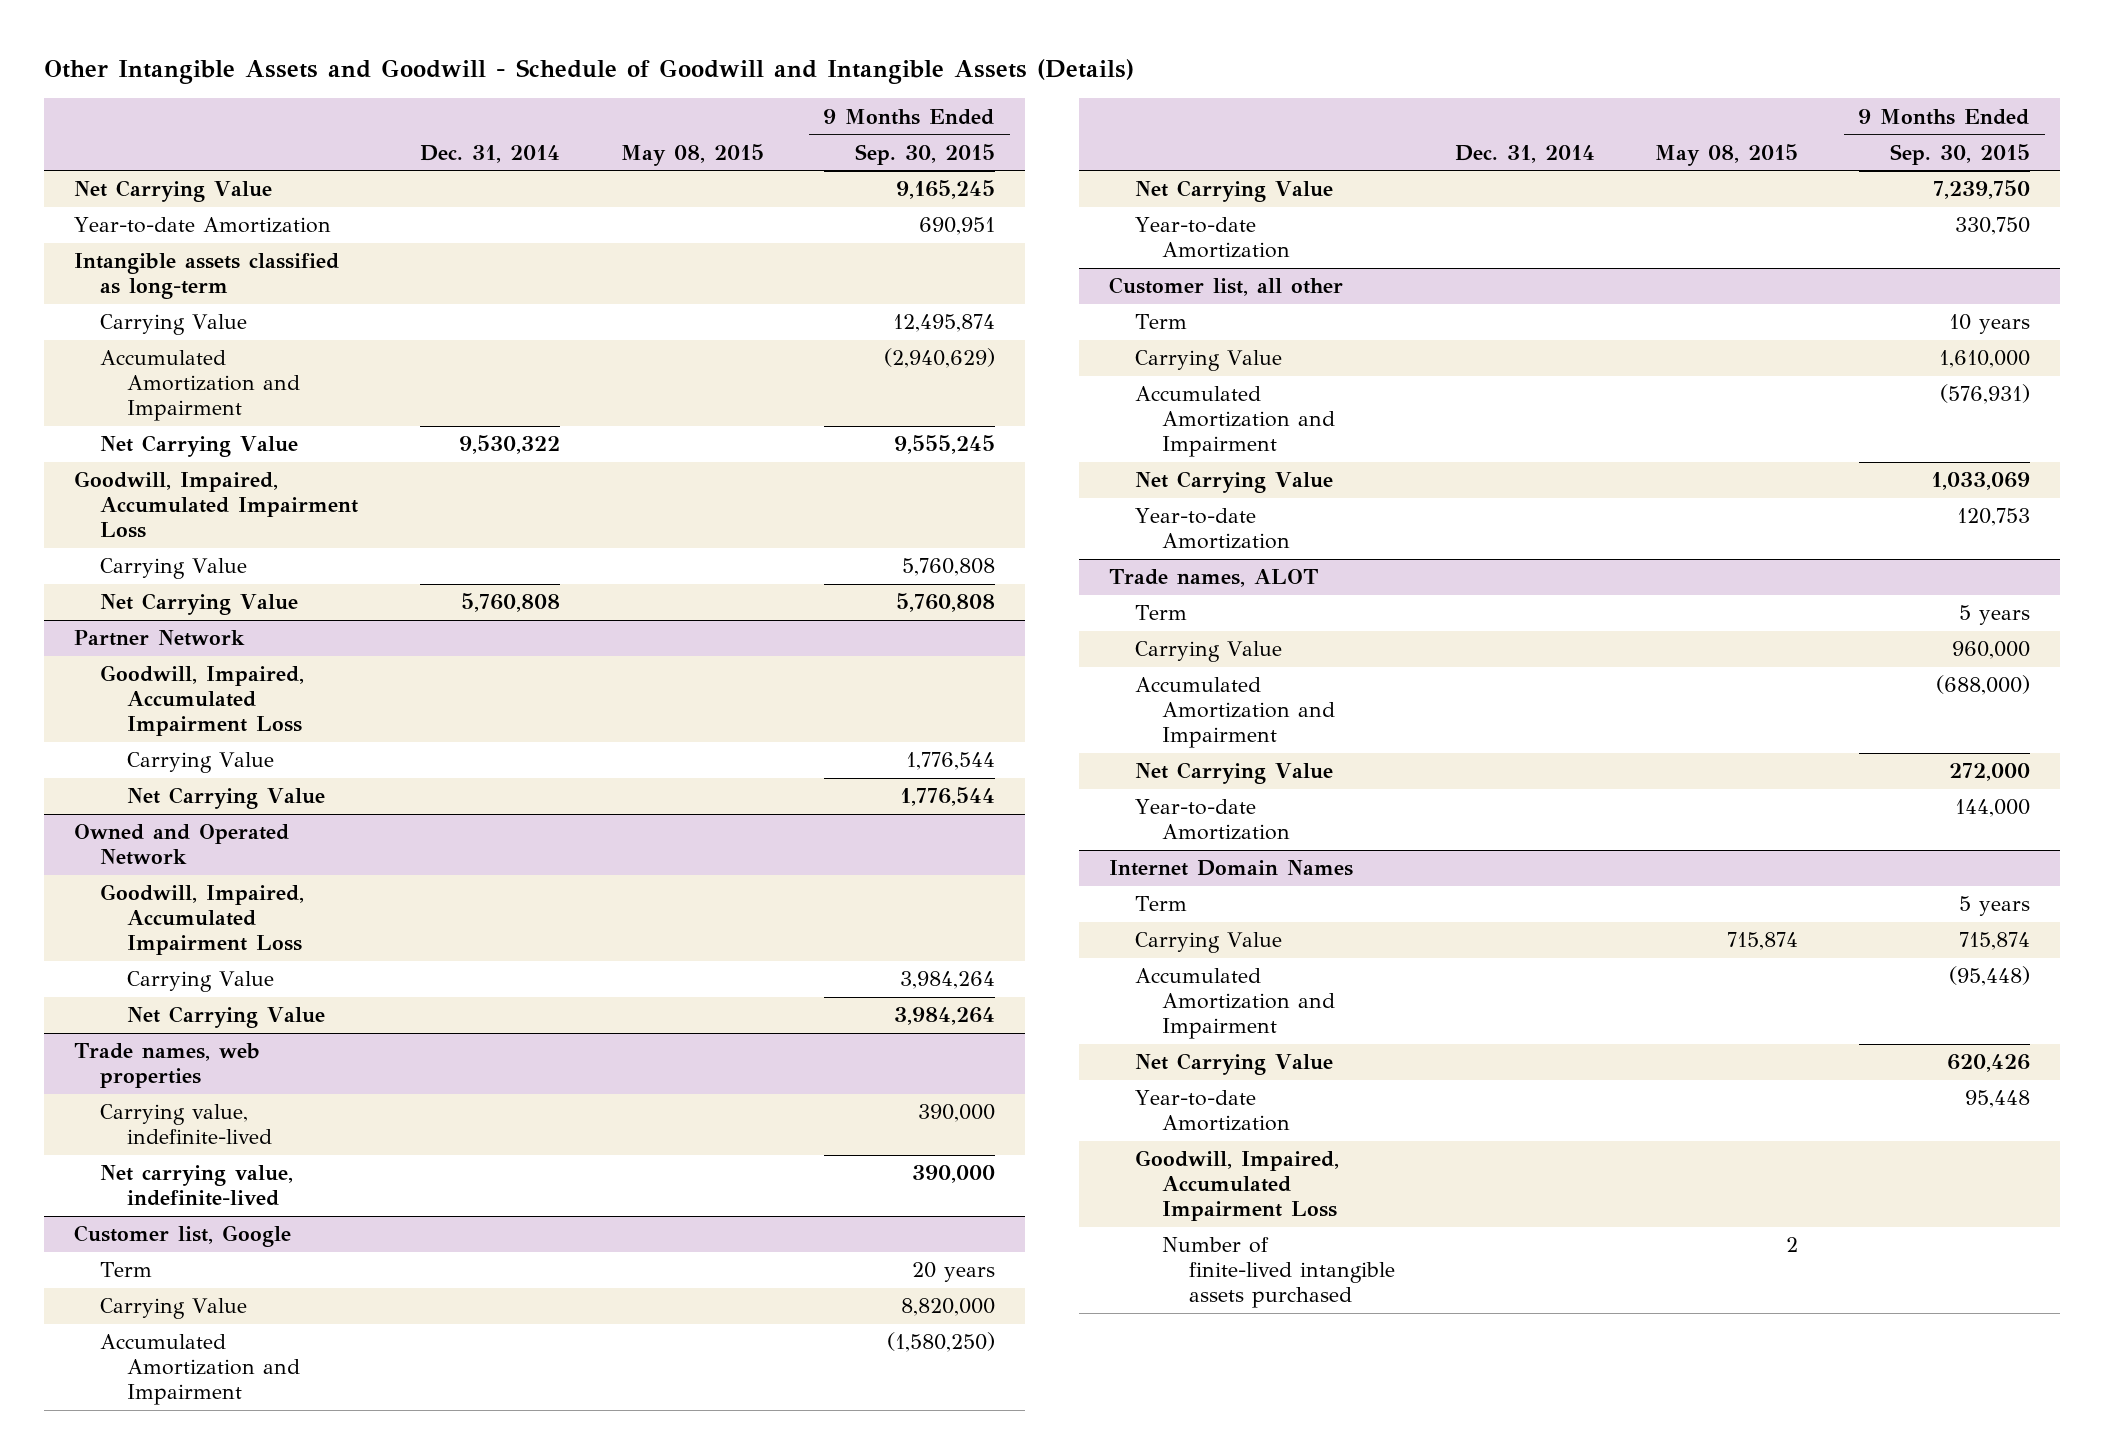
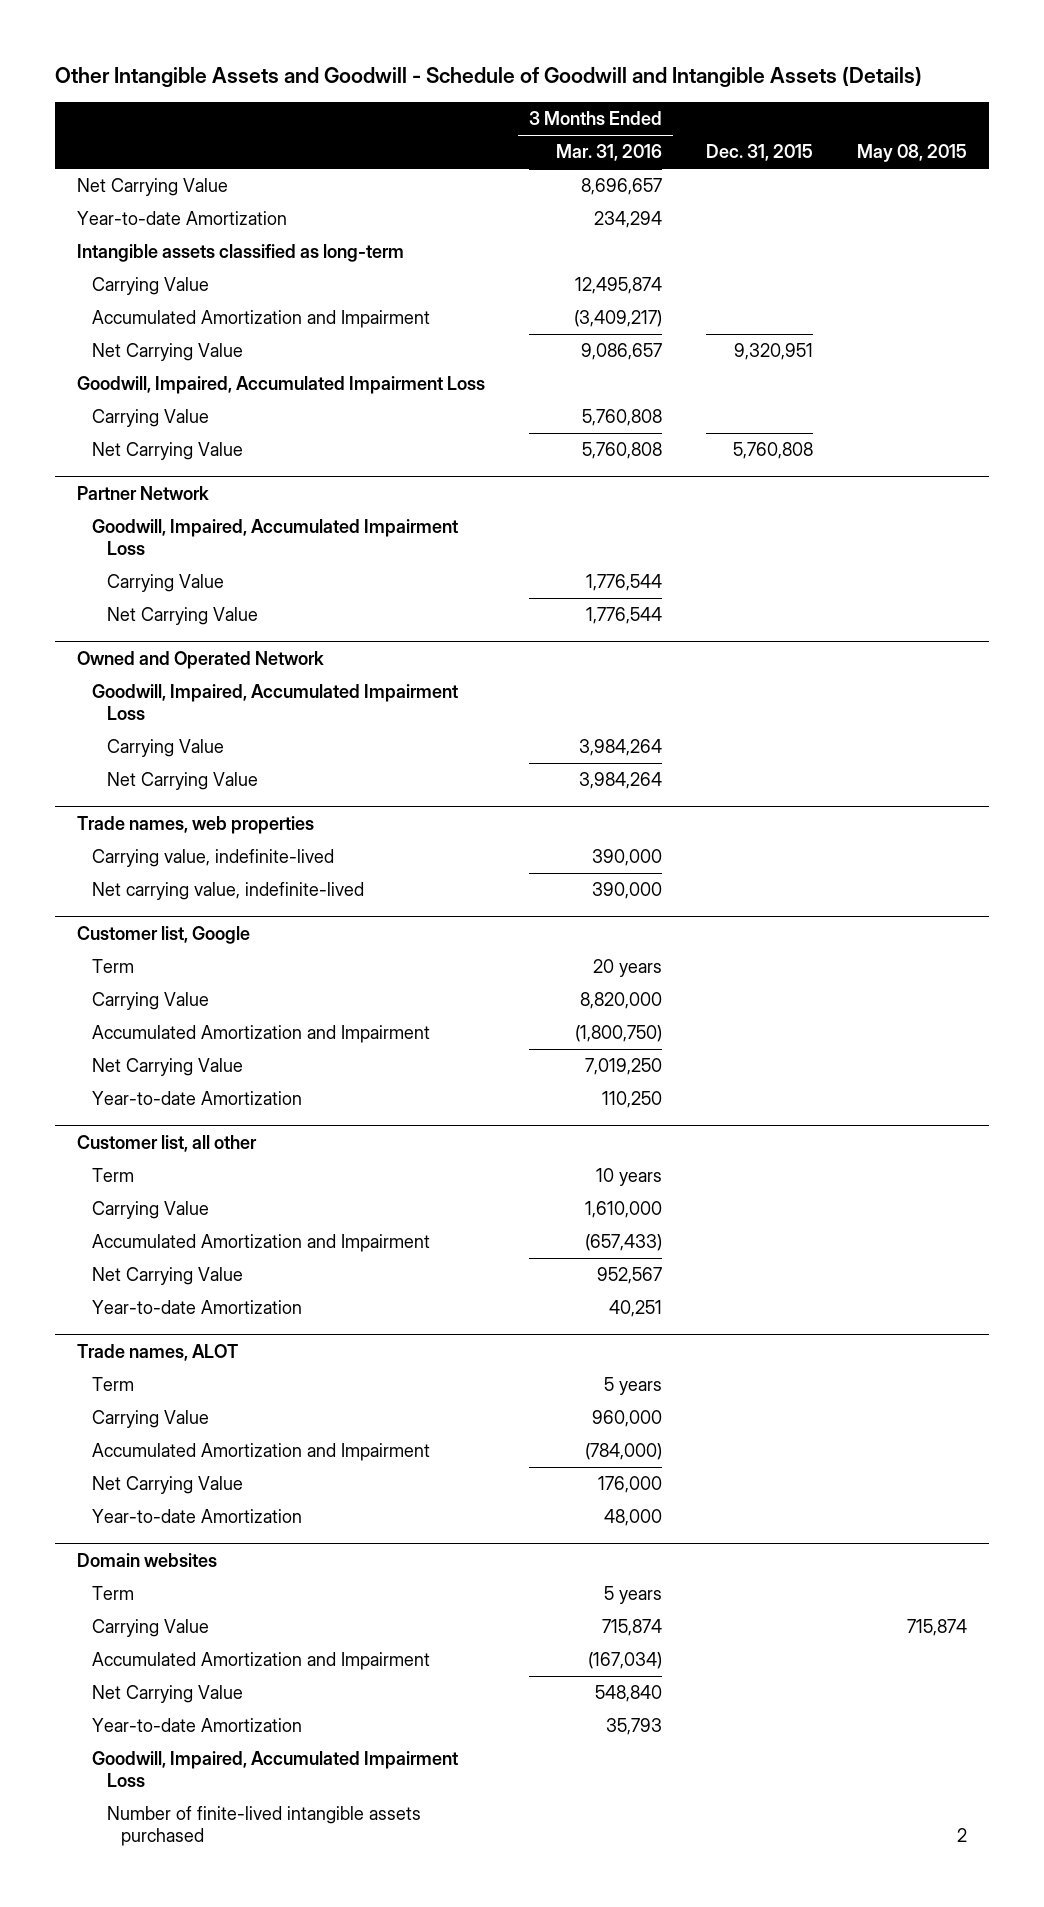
- | Dec. 31, 2014 | May 08, 2015 | 9 Months Ended Sep. 30, 2015
+ | 3 Months Ended Mar. 31, 2016 | Dec. 31, 2015 | May 08, 2015
- Internet Domain Names
+ Domain websites

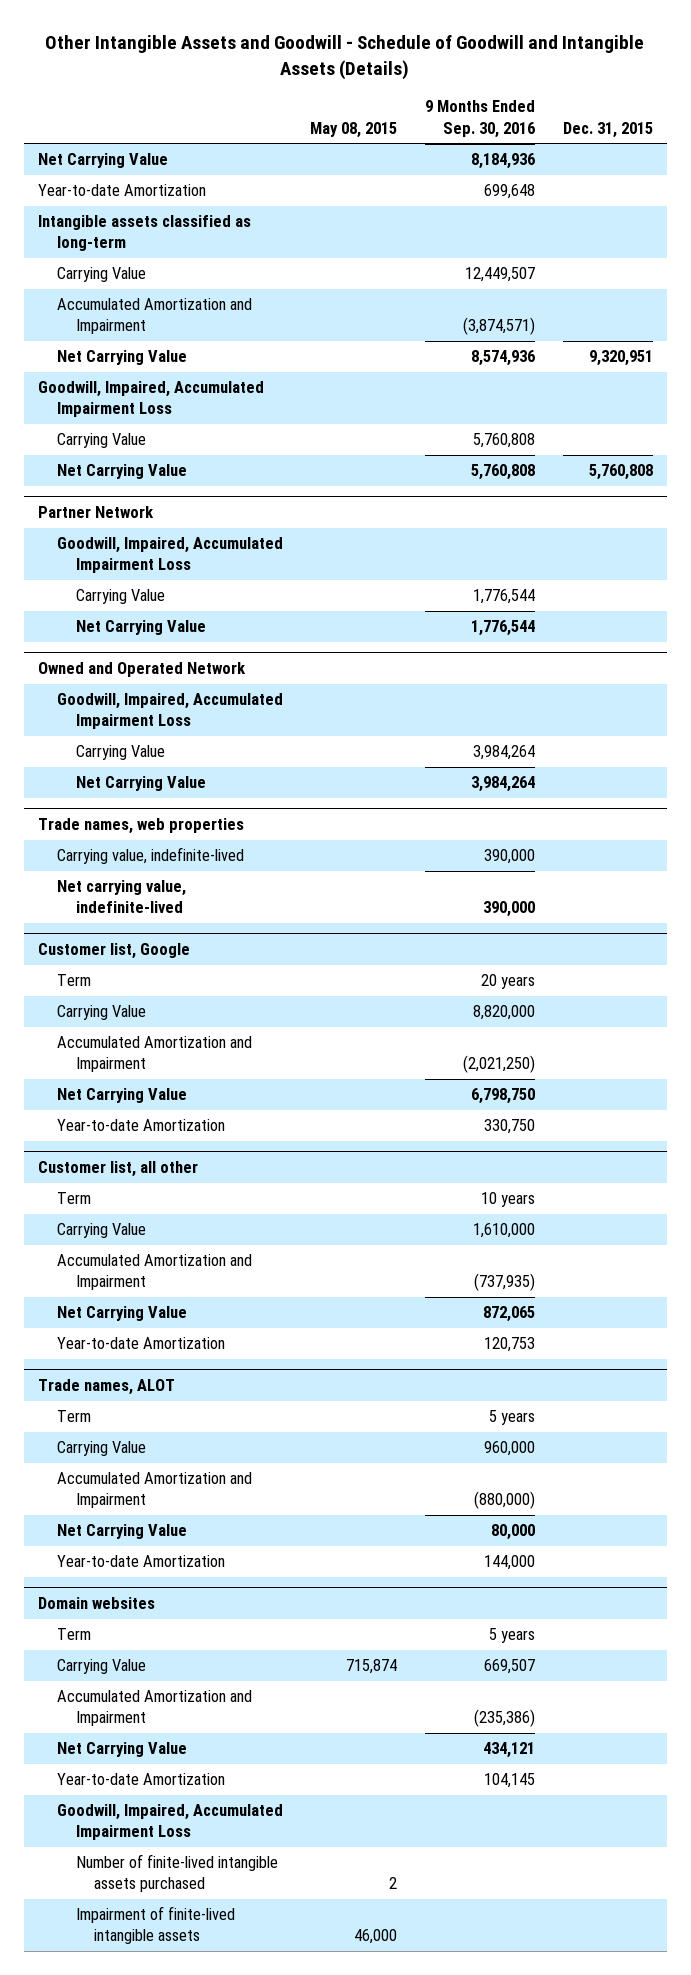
- | 3 Months Ended Mar. 31, 2016 | Dec. 31, 2015 | May 08, 2015
+ | May 08, 2015 | 9 Months Ended Sep. 30, 2016 | Dec. 31, 2015
@ Domain websites
+ Impairment of finite-lived intangible assets | 46,000 | |

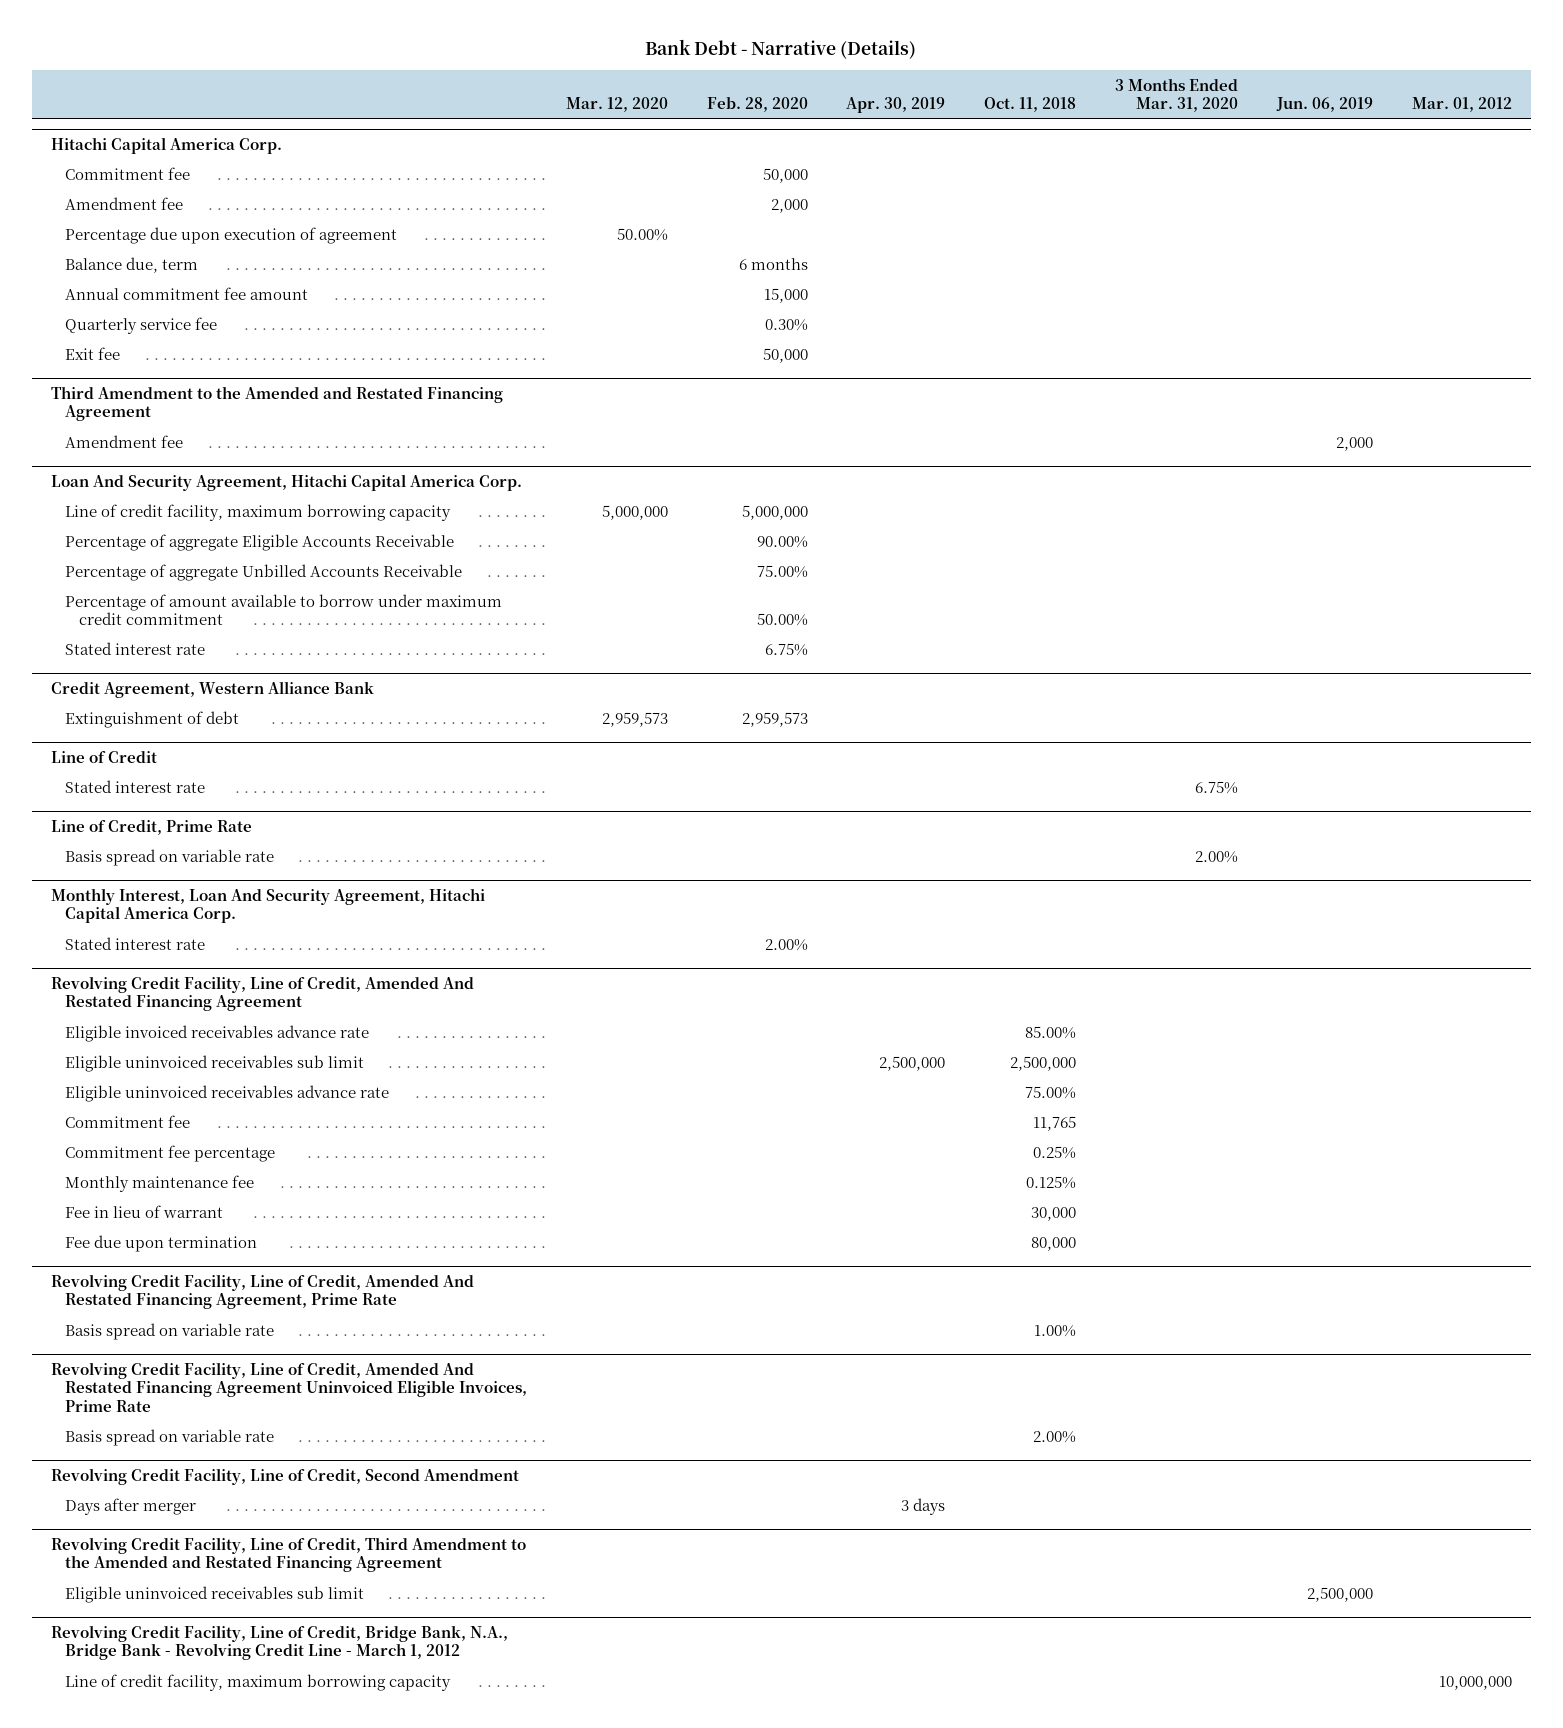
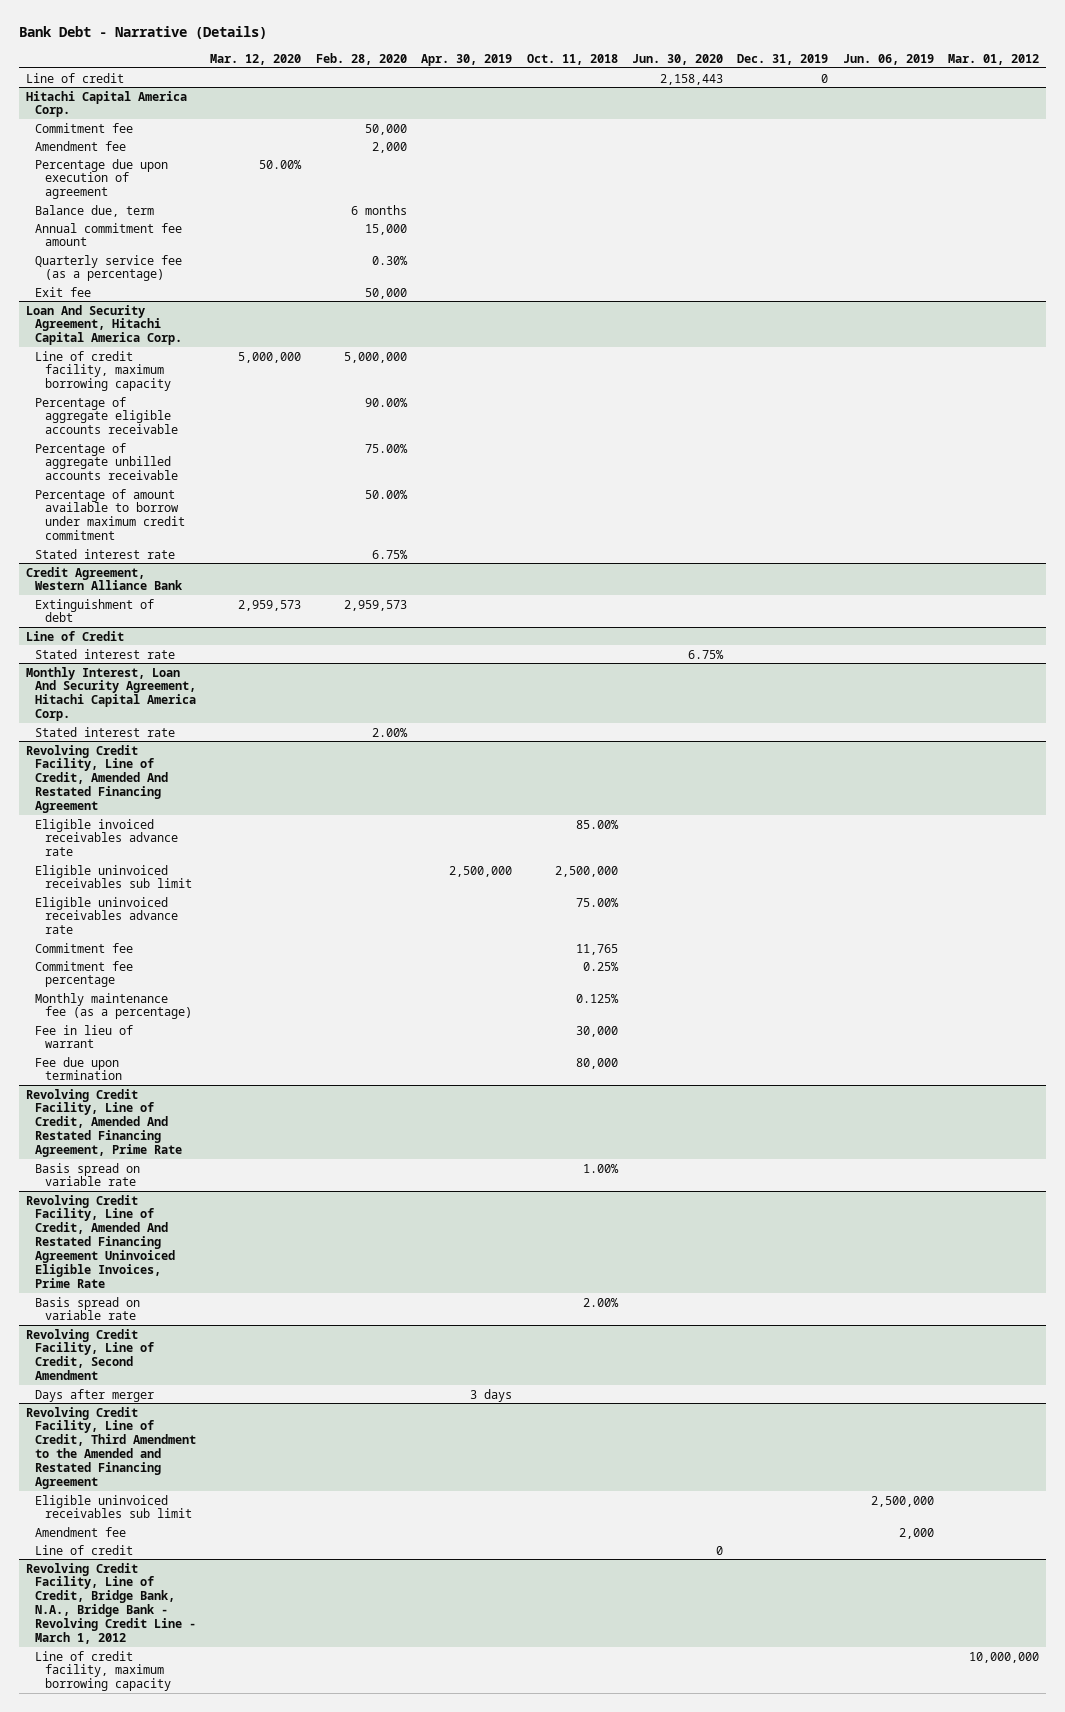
- | Mar. 12, 2020 | Feb. 28, 2020 | Apr. 30, 2019 | Oct. 11, 2018 | 3 Months Ended Mar. 31, 2020 | Jun. 06, 2019 | Mar. 01, 2012
+ | Mar. 12, 2020 | Feb. 28, 2020 | Apr. 30, 2019 | Oct. 11, 2018 | Jun. 30, 2020 | Dec. 31, 2019 | Jun. 06, 2019 | Mar. 01, 2012
+ Line of credit | | | | | 2,158,443 | 0 | |
@ Hitachi Capital America Corp.
- Quarterly service fee | | 0.30% | | | | |
+ Quarterly service fee (as a percentage) | | 0.30% | | | | | |
- Third Amendment to the Amended and Restated Financing Agreement
- Amendment fee | | | | | | 2,000 |
@ Loan And Security Agreement, Hitachi Capital America Corp.
- Percentage of aggregate Eligible Accounts Receivable | | 90.00% | | | | |
- Percentage of aggregate Unbilled Accounts Receivable | | 75.00% | | | | |
+ Percentage of aggregate eligible accounts receivable | | 90.00% | | | | | |
+ Percentage of aggregate unbilled accounts receivable | | 75.00% | | | | | |
- Line of Credit, Prime Rate
- Basis spread on variable rate | | | | | 2.00% | |
@ Revolving Credit Facility, Line of Credit, Amended And Restated Financing Agreement
- Monthly maintenance fee | | | | 0.125% | | |
+ Monthly maintenance fee (as a percentage) | | | | 0.125% | | | |
@ Revolving Credit Facility, Line of Credit, Third Amendment to the Amended and Restated Financing Agreement
+ Amendment fee | | | | | | | 2,000 |
+ Line of credit | | | | | 0 | | |

